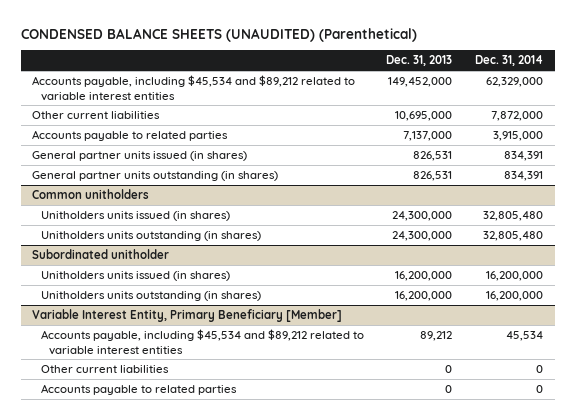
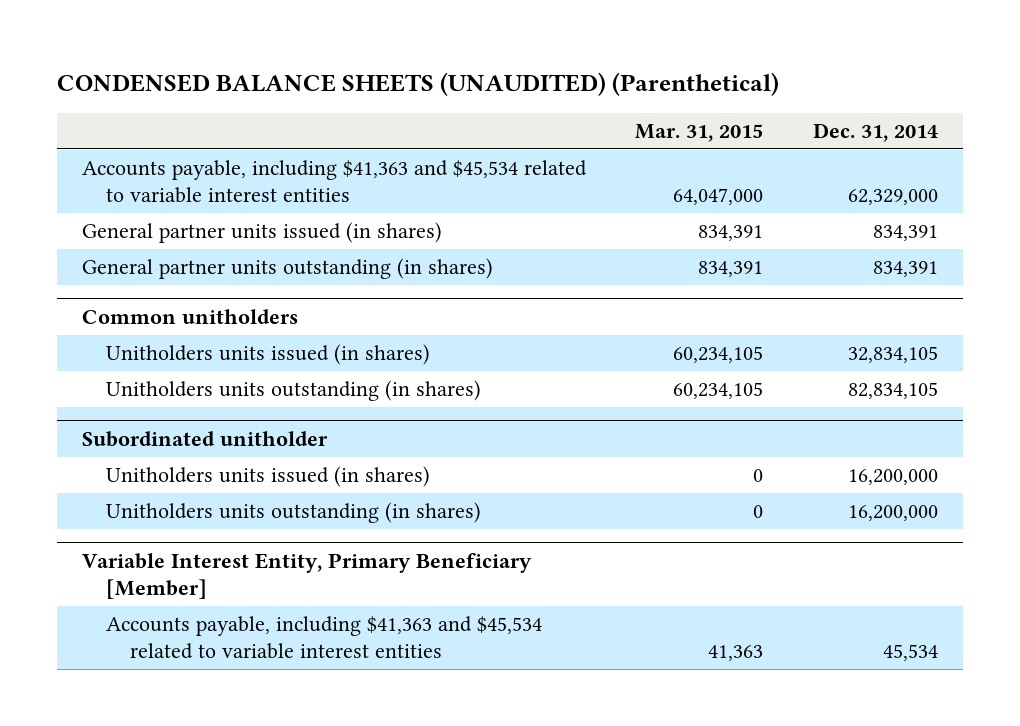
- | Dec. 31, 2013 | Dec. 31, 2014
+ | Mar. 31, 2015 | Dec. 31, 2014
- Accounts payable, including $45,534 and $89,212 related to variable interest entities | 149,452,000 | 62,329,000
- Other current liabilities | 10,695,000 | 7,872,000
- Accounts payable to related parties | 7,137,000 | 3,915,000
+ Accounts payable, including $41,363 and $45,534 related to variable interest entities | 64,047,000 | 62,329,000
@ Common unitholders
- Unitholders units issued (in shares) | 24,300,000 | 32,805,480
- Unitholders units outstanding (in shares) | 24,300,000 | 32,805,480
+ Unitholders units issued (in shares) | 60,234,105 | 32,834,105
+ Unitholders units outstanding (in shares) | 60,234,105 | 82,834,105
@ Variable Interest Entity, Primary Beneficiary [Member]
- Accounts payable, including $45,534 and $89,212 related to variable interest entities | 89,212 | 45,534
- Other current liabilities | 0 | 0
- Accounts payable to related parties | 0 | 0
+ Accounts payable, including $41,363 and $45,534 related to variable interest entities | 41,363 | 45,534

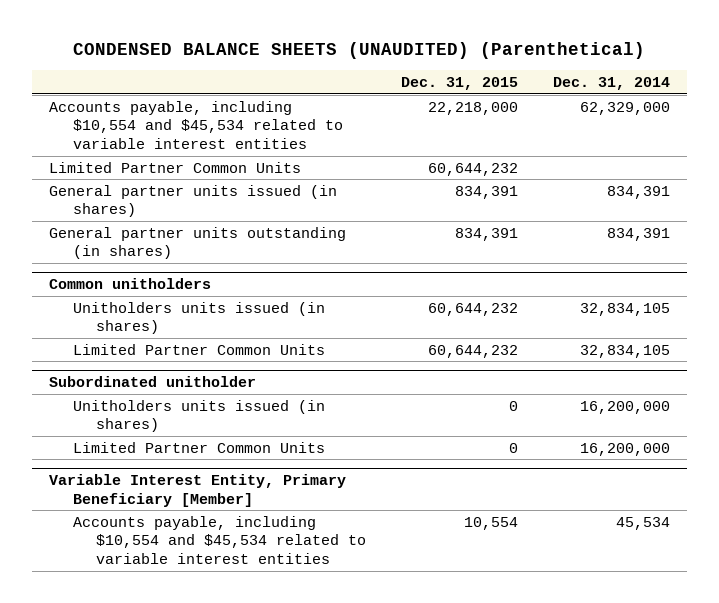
- | Mar. 31, 2015 | Dec. 31, 2014
+ | Dec. 31, 2015 | Dec. 31, 2014
- Accounts payable, including $41,363 and $45,534 related to variable interest entities | 64,047,000 | 62,329,000
+ Accounts payable, including $10,554 and $45,534 related to variable interest entities | 22,218,000 | 62,329,000
+ Limited Partner Common Units | 60,644,232 |
@ Common unitholders
- Unitholders units outstanding (in shares) | 60,234,105 | 82,834,105
+ Limited Partner Common Units | 60,644,232 | 32,834,105
@ Subordinated unitholder
- Unitholders units outstanding (in shares) | 0 | 16,200,000
+ Limited Partner Common Units | 0 | 16,200,000
@ Variable Interest Entity, Primary Beneficiary [Member]
- Accounts payable, including $41,363 and $45,534 related to variable interest entities | 41,363 | 45,534
+ Accounts payable, including $10,554 and $45,534 related to variable interest entities | 10,554 | 45,534

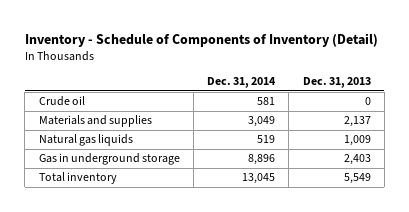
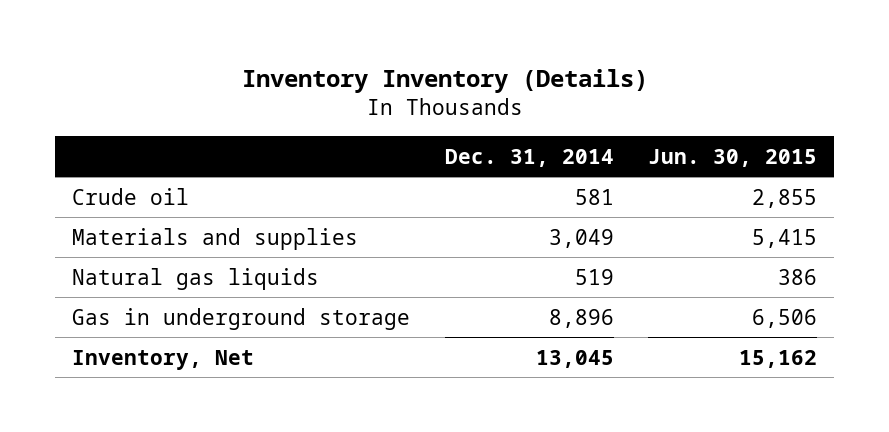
- Inventory - Schedule of Components of Inventory (Detail)
+ Inventory Inventory (Details)
- | Dec. 31, 2014 | Dec. 31, 2013
+ | Dec. 31, 2014 | Jun. 30, 2015
- Total inventory | 13,045 | 5,549
+ Inventory, Net | 13,045 | 15,162

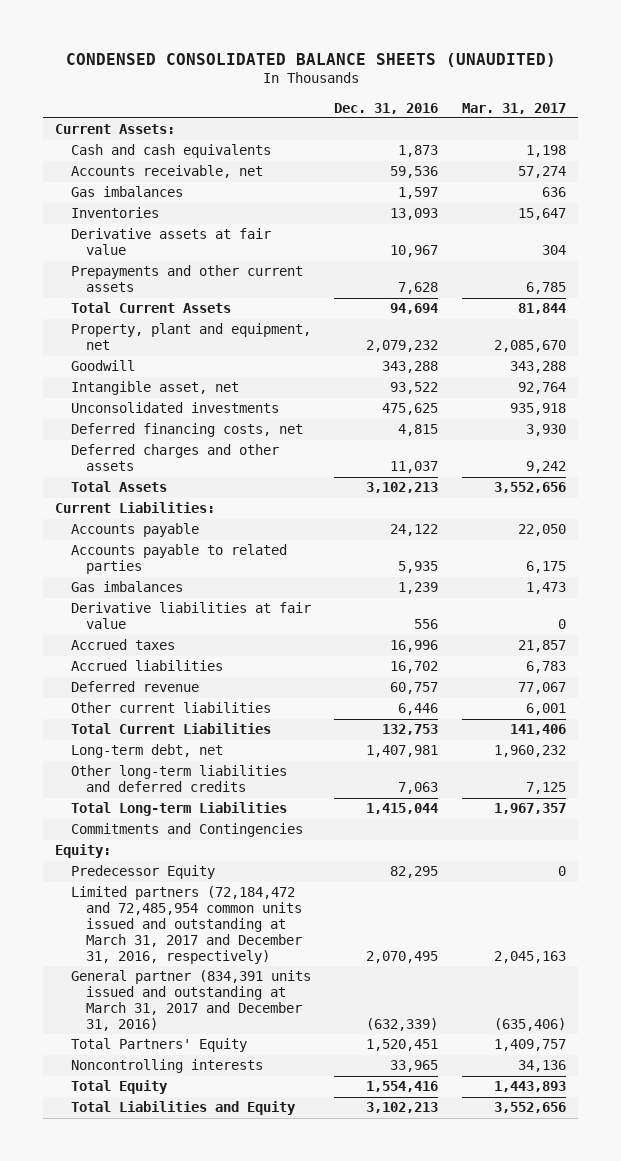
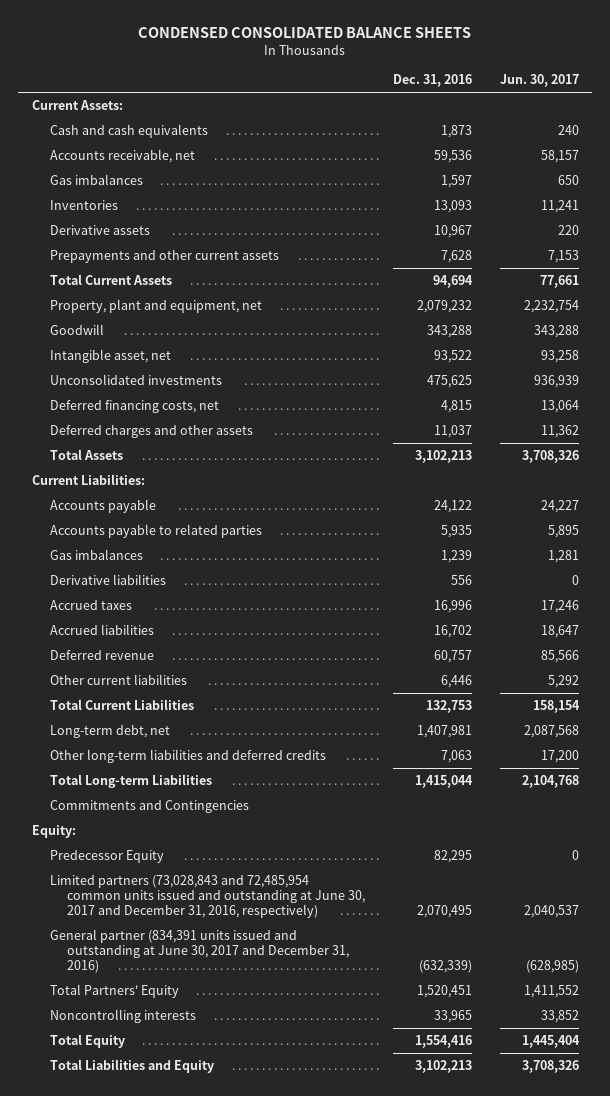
- CONDENSED CONSOLIDATED BALANCE SHEETS (UNAUDITED)
+ CONDENSED CONSOLIDATED BALANCE SHEETS
- | Dec. 31, 2016 | Mar. 31, 2017
+ | Dec. 31, 2016 | Jun. 30, 2017
- Derivative assets at fair value | 10,967 | 304
+ Derivative assets | 10,967 | 220
- Derivative liabilities at fair value | 556 | 0
+ Derivative liabilities | 556 | 0
- Limited partners (72,184,472 and 72,485,954 common units issued and outstanding at March 31, 2017 and December 31, 2016, respectively) | 2,070,495 | 2,045,163
- General partner (834,391 units issued and outstanding at March 31, 2017 and December 31, 2016) | (632,339) | (635,406)
+ Limited partners (73,028,843 and 72,485,954 common units issued and outstanding at June 30, 2017 and December 31, 2016, respectively) | 2,070,495 | 2,040,537
+ General partner (834,391 units issued and outstanding at June 30, 2017 and December 31, 2016) | (632,339) | (628,985)

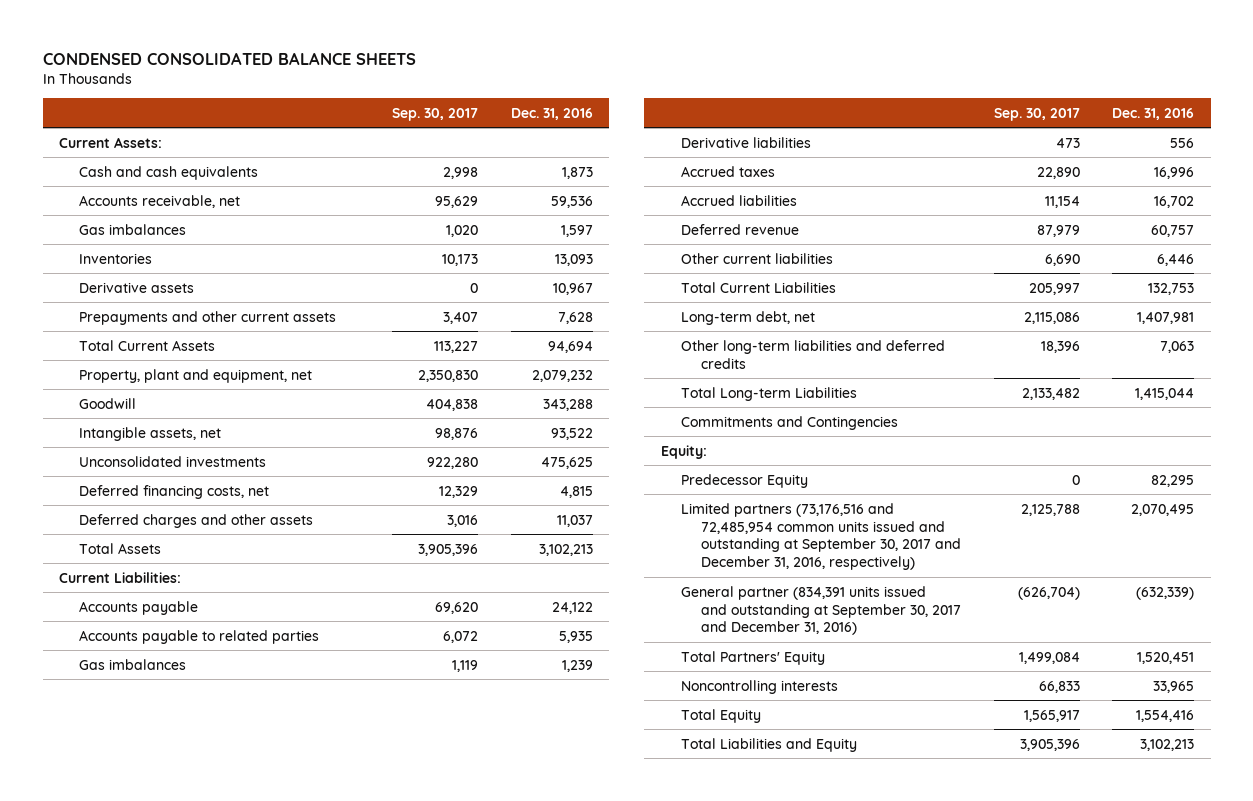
- | Dec. 31, 2016 | Jun. 30, 2017
+ | Sep. 30, 2017 | Dec. 31, 2016
- Intangible asset, net | 93,522 | 93,258
+ Intangible assets, net | 98,876 | 93,522
- Limited partners (73,028,843 and 72,485,954 common units issued and outstanding at June 30, 2017 and December 31, 2016, respectively) | 2,070,495 | 2,040,537
- General partner (834,391 units issued and outstanding at June 30, 2017 and December 31, 2016) | (632,339) | (628,985)
+ Limited partners (73,176,516 and 72,485,954 common units issued and outstanding at September 30, 2017 and December 31, 2016, respectively) | 2,125,788 | 2,070,495
+ General partner (834,391 units issued and outstanding at September 30, 2017 and December 31, 2016) | (626,704) | (632,339)

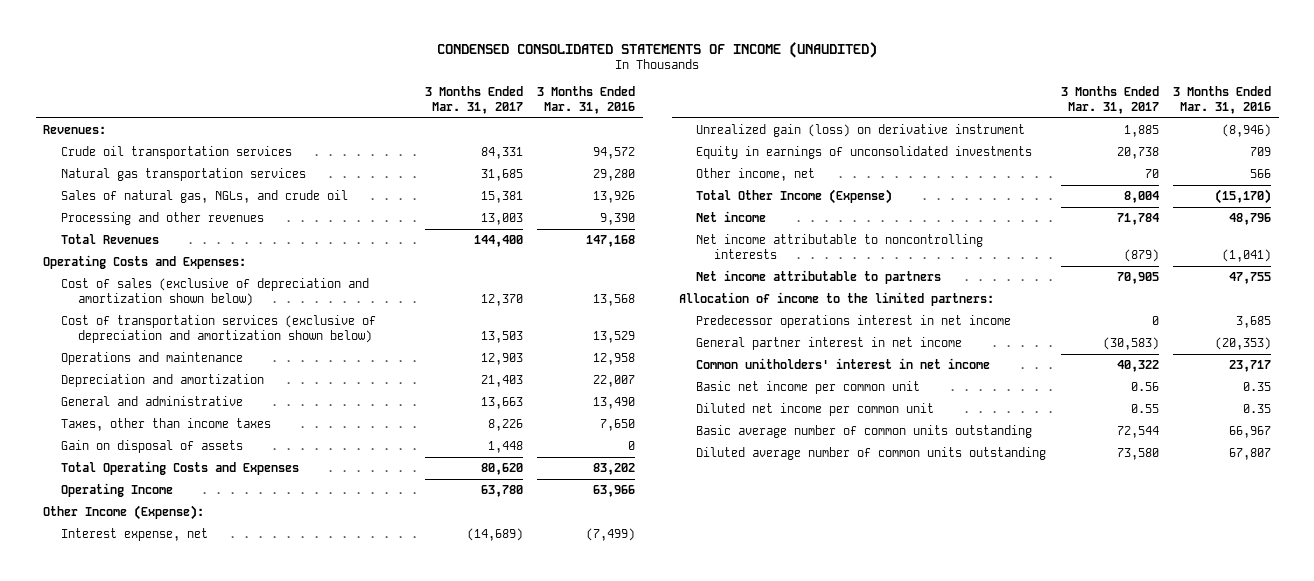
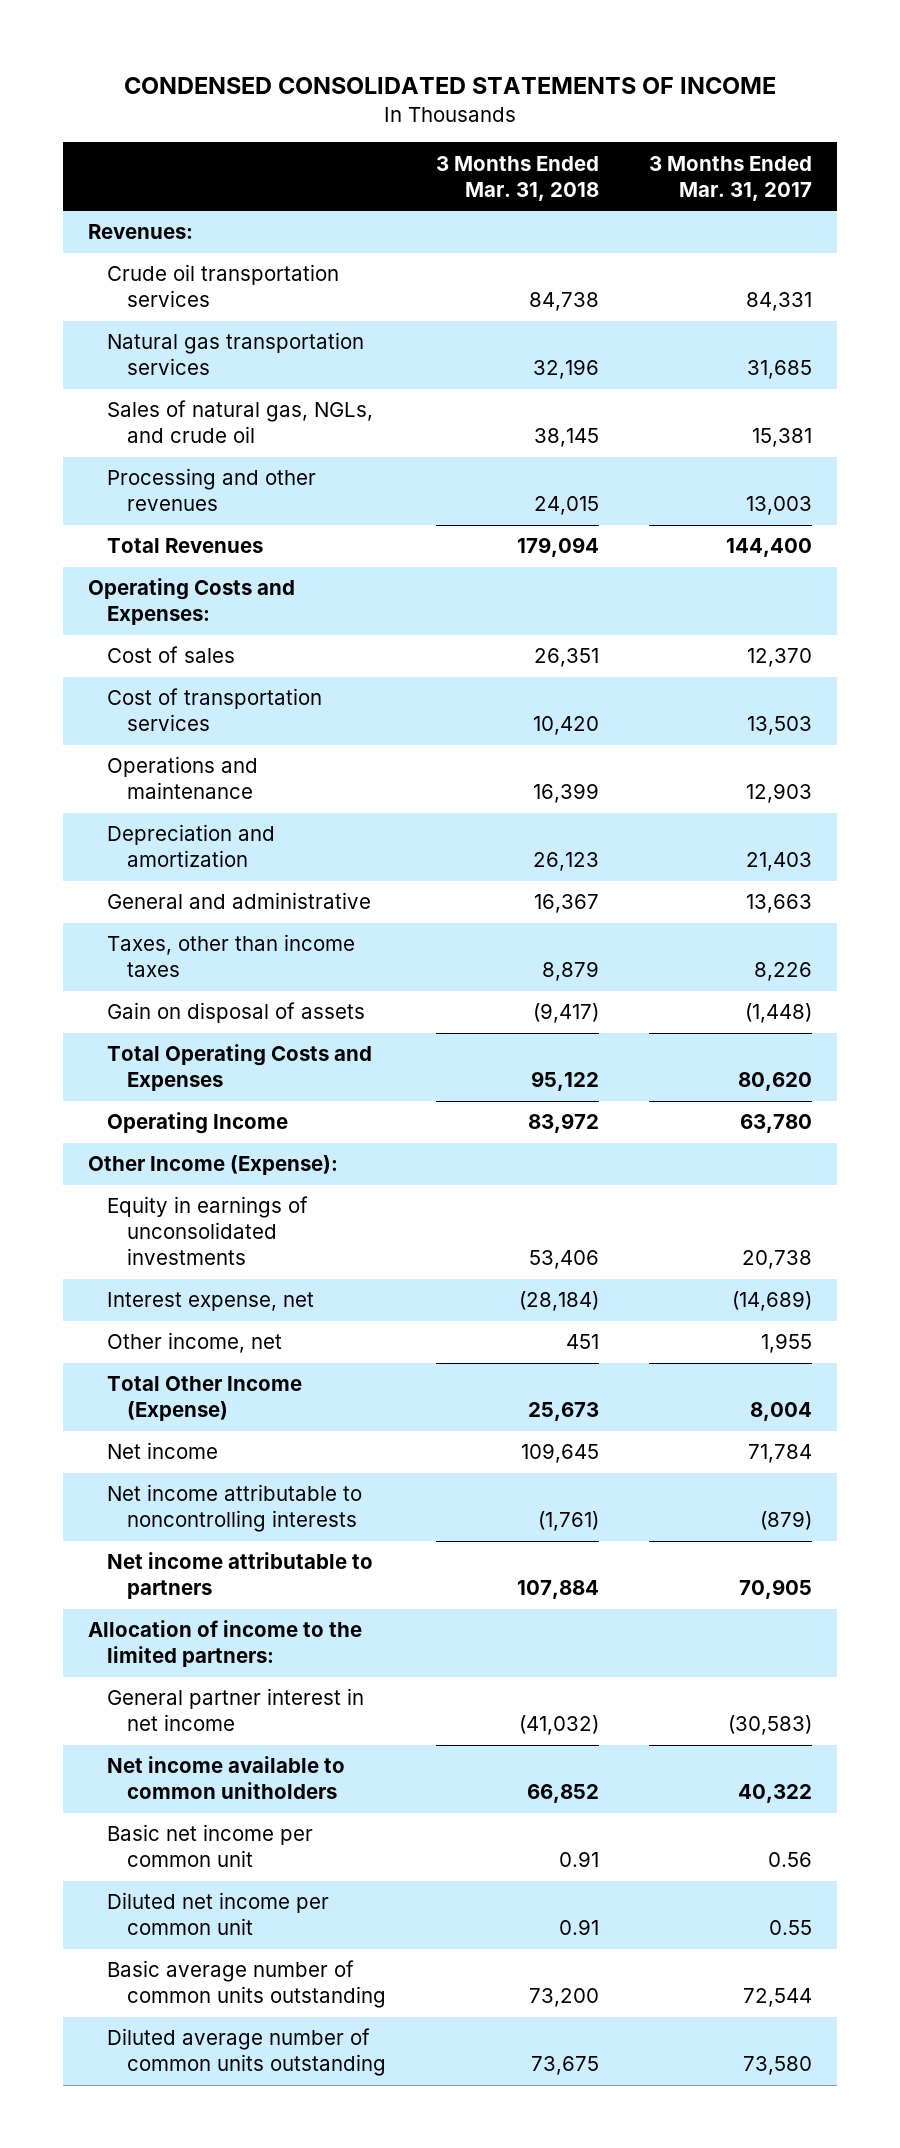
- CONDENSED CONSOLIDATED STATEMENTS OF INCOME (UNAUDITED)
+ CONDENSED CONSOLIDATED STATEMENTS OF INCOME
- | 3 Months Ended Mar. 31, 2017 | 3 Months Ended Mar. 31, 2016
+ | 3 Months Ended Mar. 31, 2018 | 3 Months Ended Mar. 31, 2017
- Cost of sales (exclusive of depreciation and amortization shown below) | 12,370 | 13,568
- Cost of transportation services (exclusive of depreciation and amortization shown below) | 13,503 | 13,529
+ Cost of sales | 26,351 | 12,370
+ Cost of transportation services | 10,420 | 13,503
- Gain on disposal of assets | 1,448 | 0
+ Gain on disposal of assets | (9,417) | (1,448)
- Unrealized gain (loss) on derivative instrument | 1,885 | (8,946)
- Other income, net | 70 | 566
moved down: Interest expense, net | (28,184) | (14,689)
+ Other income, net | 451 | 1,955
- Predecessor operations interest in net income | 0 | 3,685
- Common unitholders' interest in net income | 40,322 | 23,717
+ Net income available to common unitholders | 66,852 | 40,322

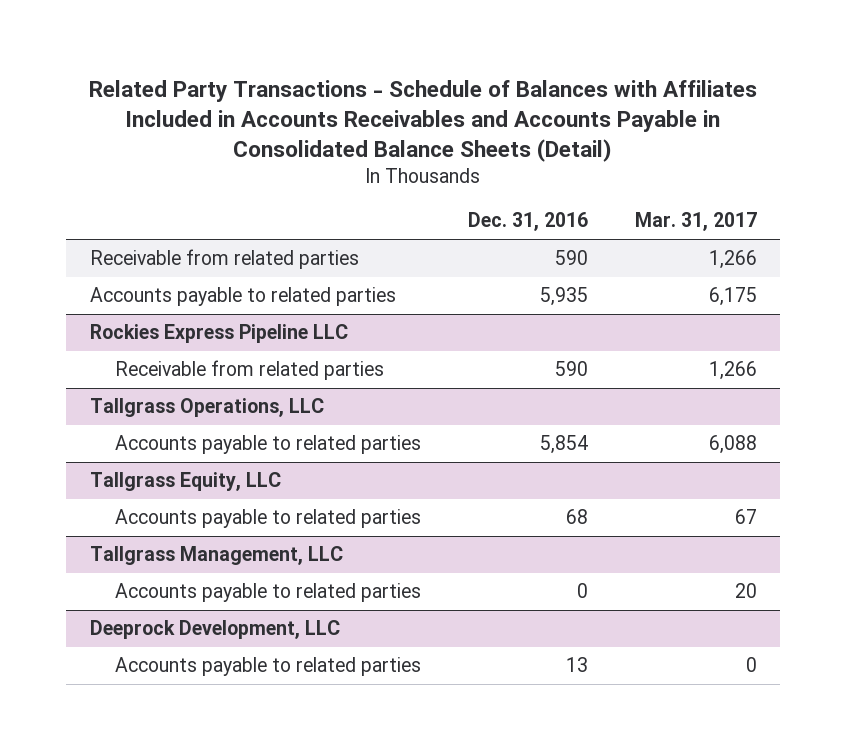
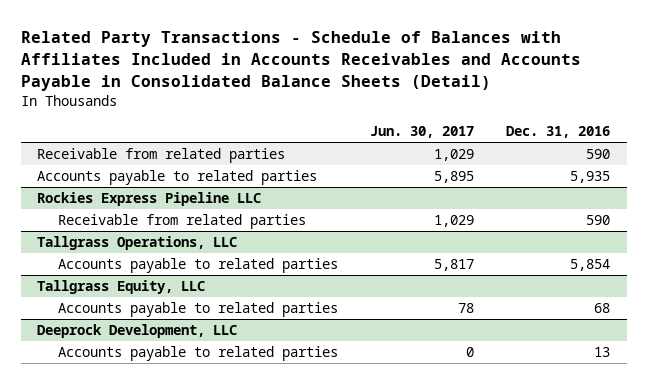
- | Dec. 31, 2016 | Mar. 31, 2017
+ | Jun. 30, 2017 | Dec. 31, 2016
- Tallgrass Management, LLC
- Accounts payable to related parties | 0 | 20

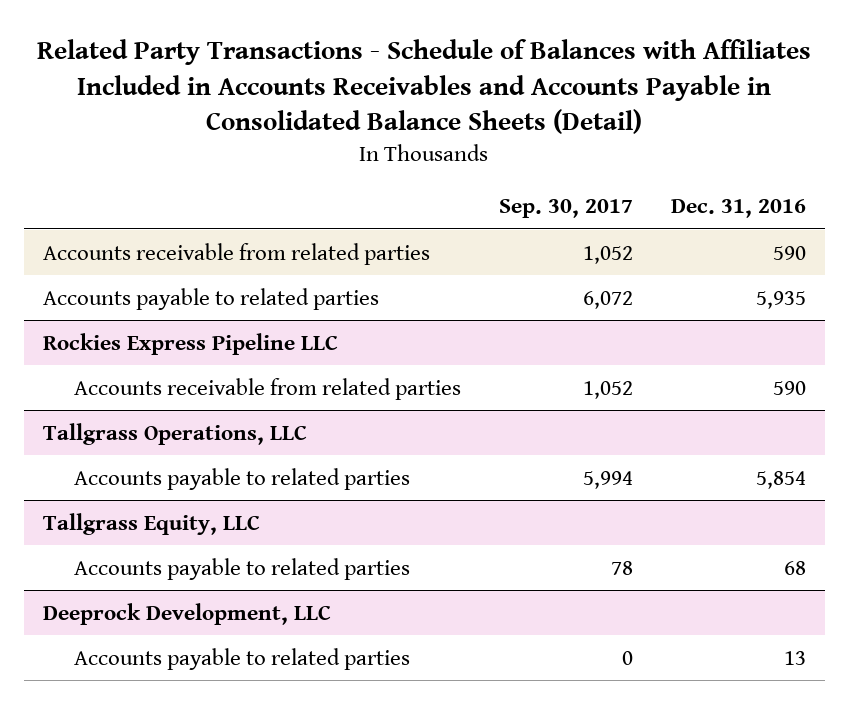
- | Jun. 30, 2017 | Dec. 31, 2016
+ | Sep. 30, 2017 | Dec. 31, 2016
- Receivable from related parties | 1,029 | 590
+ Accounts receivable from related parties | 1,052 | 590
@ Rockies Express Pipeline LLC
- Receivable from related parties | 1,029 | 590
+ Accounts receivable from related parties | 1,052 | 590

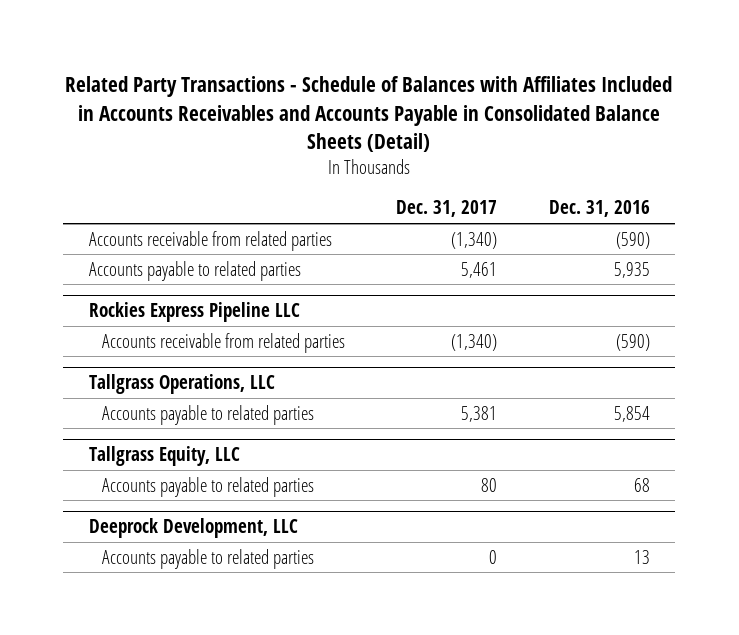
- | Sep. 30, 2017 | Dec. 31, 2016
+ | Dec. 31, 2017 | Dec. 31, 2016
- Accounts receivable from related parties | 1,052 | 590
+ Accounts receivable from related parties | (1,340) | (590)
@ Rockies Express Pipeline LLC
- Accounts receivable from related parties | 1,052 | 590
+ Accounts receivable from related parties | (1,340) | (590)

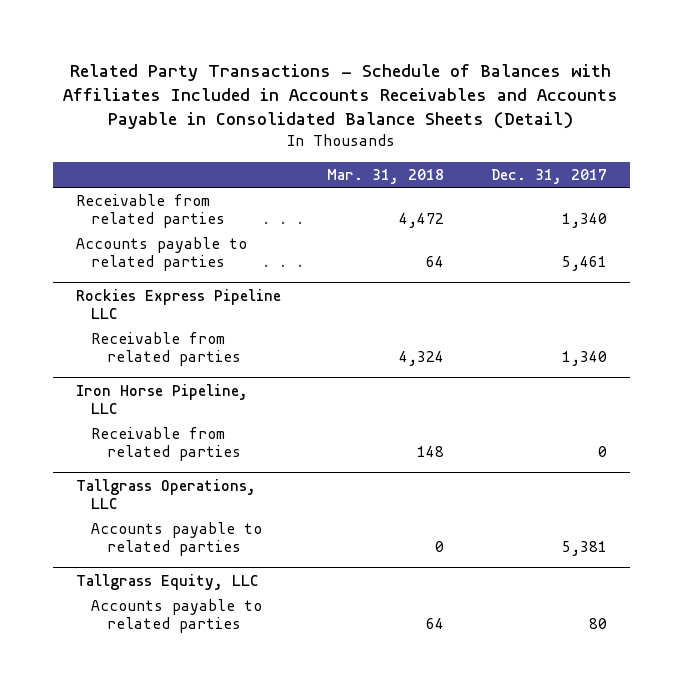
- | Dec. 31, 2017 | Dec. 31, 2016
+ | Mar. 31, 2018 | Dec. 31, 2017
- Accounts receivable from related parties | (1,340) | (590)
+ Receivable from related parties | 4,472 | 1,340
@ Rockies Express Pipeline LLC
- Accounts receivable from related parties | (1,340) | (590)
+ Receivable from related parties | 4,324 | 1,340
+ Iron Horse Pipeline, LLC
+ Receivable from related parties | 148 | 0
- Deeprock Development, LLC
- Accounts payable to related parties | 0 | 13

